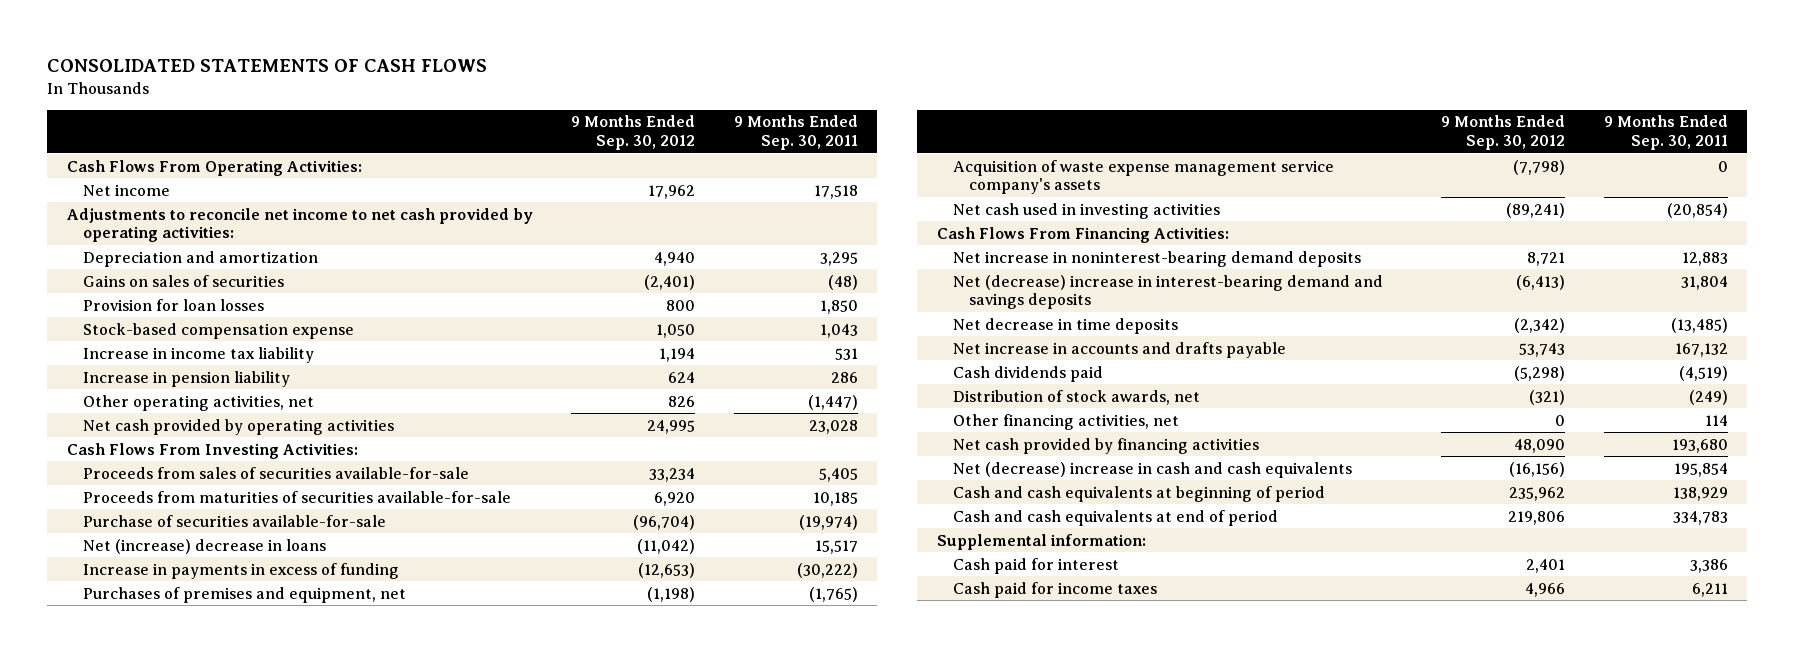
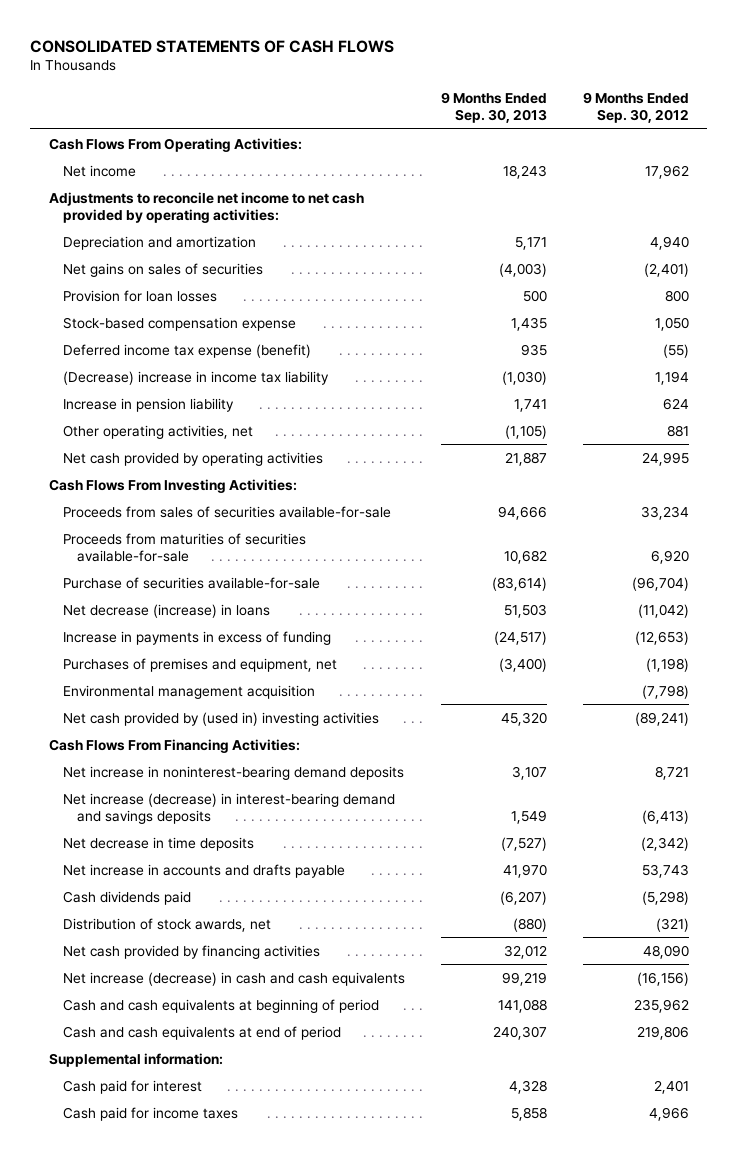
- | 9 Months Ended Sep. 30, 2012 | 9 Months Ended Sep. 30, 2011
+ | 9 Months Ended Sep. 30, 2013 | 9 Months Ended Sep. 30, 2012
- Gains on sales of securities | (2,401) | (48)
+ Net gains on sales of securities | (4,003) | (2,401)
- Increase in income tax liability | 1,194 | 531
+ Deferred income tax expense (benefit) | 935 | (55)
+ (Decrease) increase in income tax liability | (1,030) | 1,194
- Other operating activities, net | 826 | (1,447)
+ Other operating activities, net | (1,105) | 881
- Net (increase) decrease in loans | (11,042) | 15,517
+ Net decrease (increase) in loans | 51,503 | (11,042)
- Acquisition of waste expense management service company's assets | (7,798) | 0
- Net cash used in investing activities | (89,241) | (20,854)
+ Environmental management acquisition | | (7,798)
+ Net cash provided by (used in) investing activities | 45,320 | (89,241)
- Net (decrease) increase in interest-bearing demand and savings deposits | (6,413) | 31,804
+ Net increase (decrease) in interest-bearing demand and savings deposits | 1,549 | (6,413)
- Other financing activities, net | 0 | 114
- Net (decrease) increase in cash and cash equivalents | (16,156) | 195,854
+ Net increase (decrease) in cash and cash equivalents | 99,219 | (16,156)

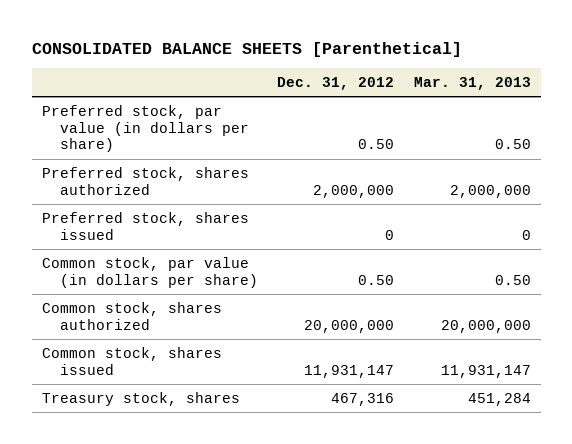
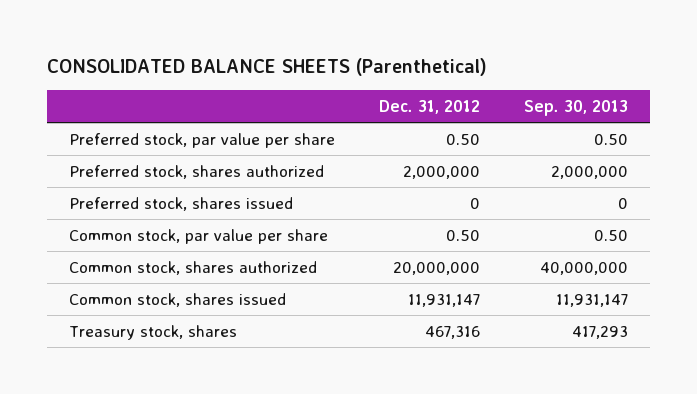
- CONSOLIDATED BALANCE SHEETS [Parenthetical]
+ CONSOLIDATED BALANCE SHEETS (Parenthetical)
- | Dec. 31, 2012 | Mar. 31, 2013
+ | Dec. 31, 2012 | Sep. 30, 2013
- Preferred stock, par value (in dollars per share) | 0.50 | 0.50
+ Preferred stock, par value per share | 0.50 | 0.50
- Common stock, par value (in dollars per share) | 0.50 | 0.50
+ Common stock, par value per share | 0.50 | 0.50

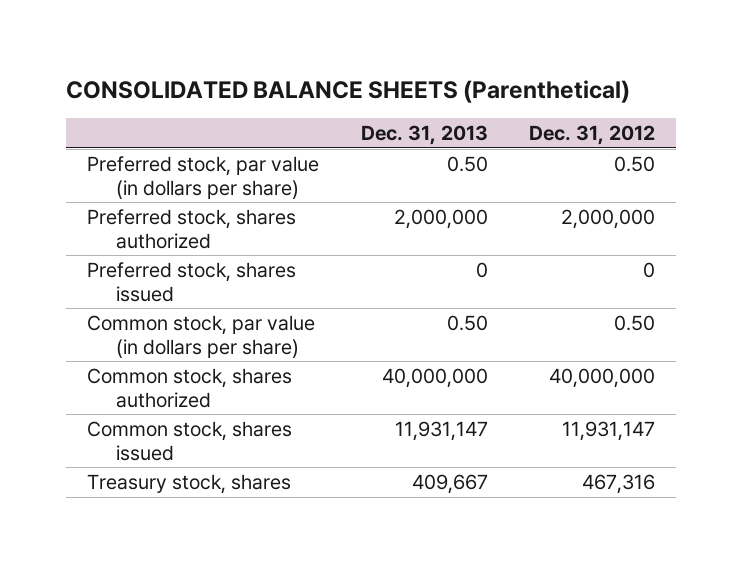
- | Dec. 31, 2012 | Sep. 30, 2013
+ | Dec. 31, 2013 | Dec. 31, 2012
- Preferred stock, par value per share | 0.50 | 0.50
+ Preferred stock, par value (in dollars per share) | 0.50 | 0.50
- Common stock, par value per share | 0.50 | 0.50
- Common stock, shares authorized | 20,000,000 | 40,000,000
+ Common stock, par value (in dollars per share) | 0.50 | 0.50
+ Common stock, shares authorized | 40,000,000 | 40,000,000

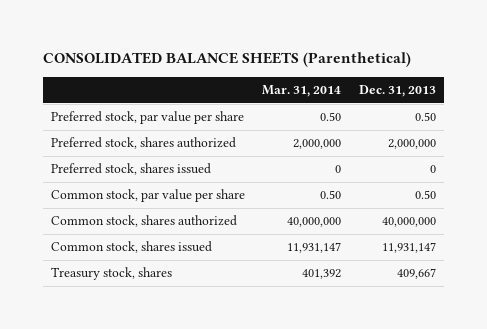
- | Dec. 31, 2013 | Dec. 31, 2012
+ | Mar. 31, 2014 | Dec. 31, 2013
- Preferred stock, par value (in dollars per share) | 0.50 | 0.50
+ Preferred stock, par value per share | 0.50 | 0.50
- Common stock, par value (in dollars per share) | 0.50 | 0.50
+ Common stock, par value per share | 0.50 | 0.50

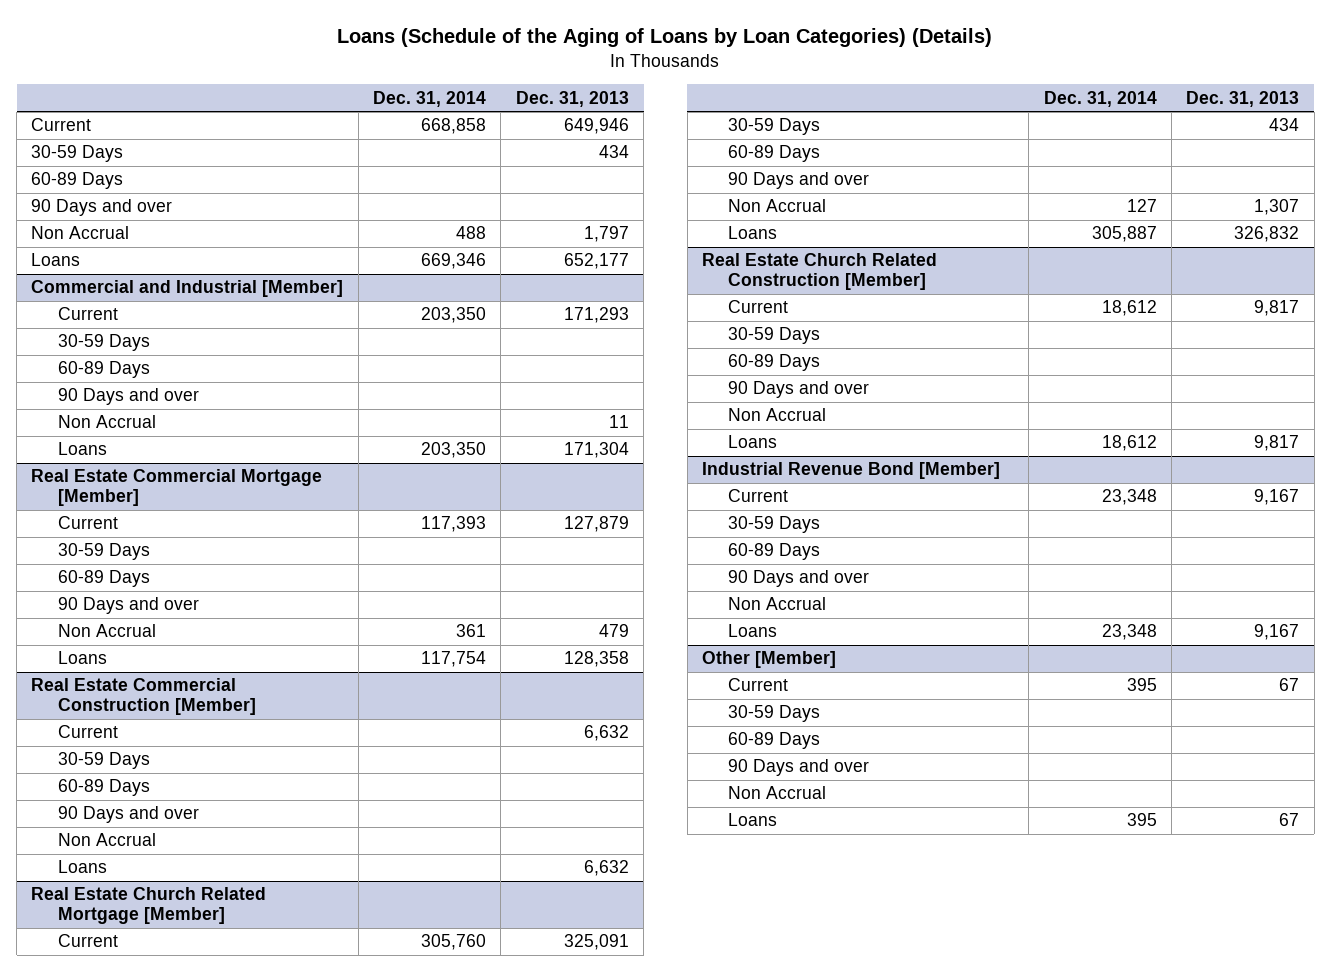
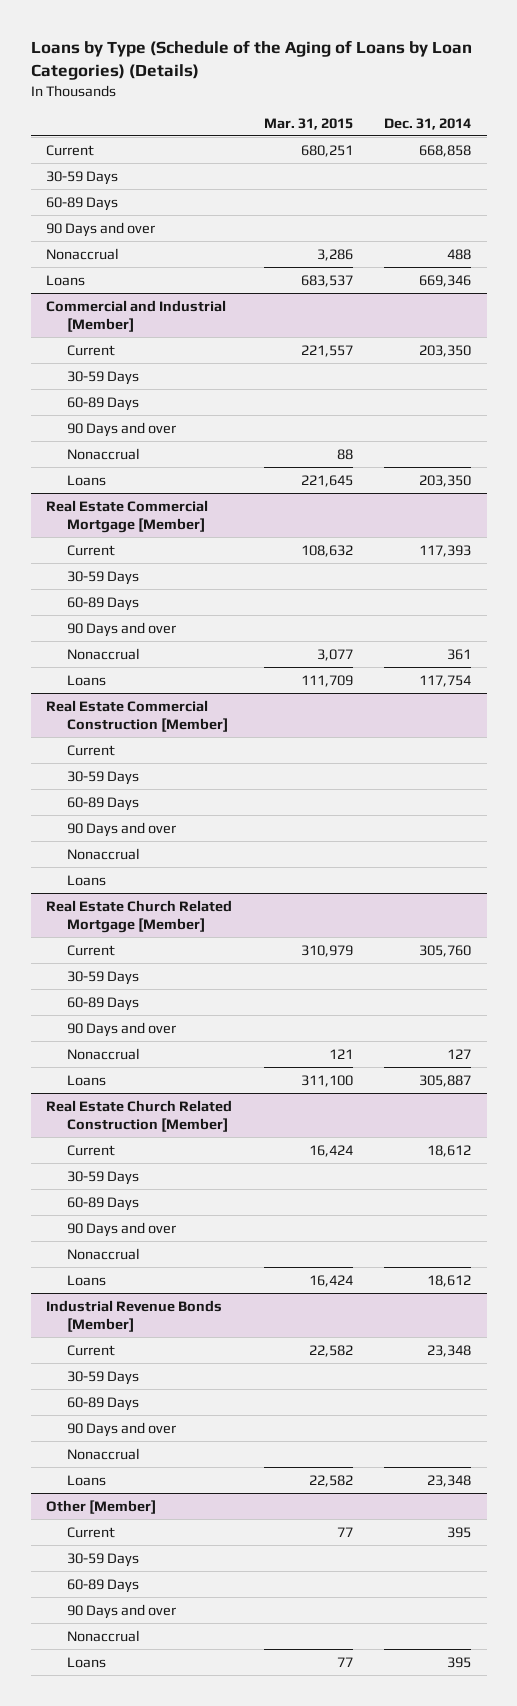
- Loans (Schedule of the Aging of Loans by Loan Categories) (Details)
+ Loans by Type (Schedule of the Aging of Loans by Loan Categories) (Details)
- | Dec. 31, 2014 | Dec. 31, 2013
+ | Mar. 31, 2015 | Dec. 31, 2014
- Non Accrual | 488 | 1,797
+ Nonaccrual | 3,286 | 488
@ Commercial and Industrial [Member]
- Non Accrual | | 11
+ Nonaccrual | 88 |
@ Real Estate Commercial Mortgage [Member]
- Non Accrual | 361 | 479
+ Nonaccrual | 3,077 | 361
@ Real Estate Commercial Construction [Member]
- Non Accrual
+ Nonaccrual
@ Real Estate Church Related Mortgage [Member]
- Non Accrual | 127 | 1,307
+ Nonaccrual | 121 | 127
@ Real Estate Church Related Construction [Member]
- Non Accrual
+ Nonaccrual
- Industrial Revenue Bond [Member]
+ Industrial Revenue Bonds [Member]
- Non Accrual
+ Nonaccrual
@ Other [Member]
- Non Accrual
+ Nonaccrual

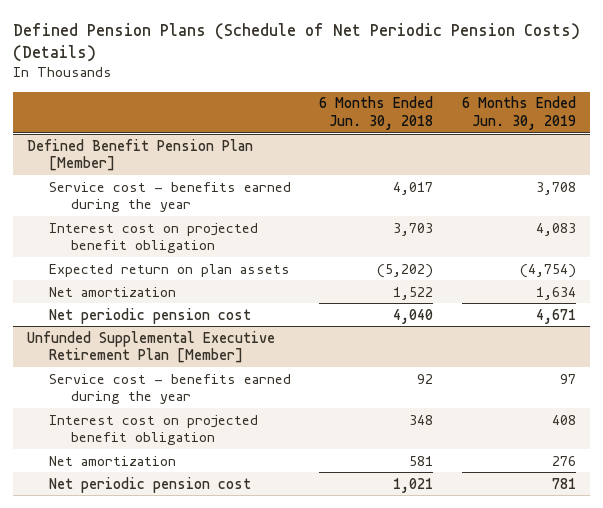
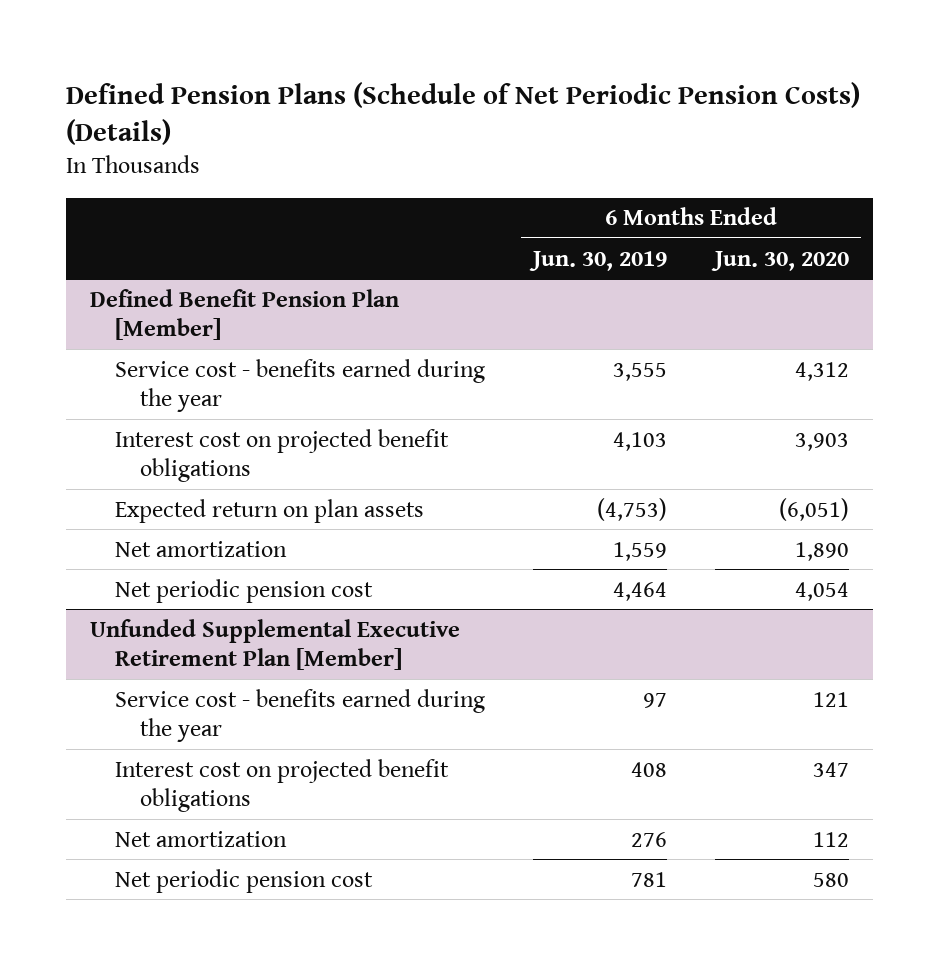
- | 6 Months Ended Jun. 30, 2018 | 6 Months Ended Jun. 30, 2019
+ | 6 Months Ended Jun. 30, 2019 | 6 Months Ended Jun. 30, 2020
@ Defined Benefit Pension Plan [Member]
- Service cost - benefits earned during the year | 4,017 | 3,708
- Interest cost on projected benefit obligation | 3,703 | 4,083
- Expected return on plan assets | (5,202) | (4,754)
- Net amortization | 1,522 | 1,634
- Net periodic pension cost | 4,040 | 4,671
+ Service cost - benefits earned during the year | 3,555 | 4,312
+ Interest cost on projected benefit obligations | 4,103 | 3,903
+ Expected return on plan assets | (4,753) | (6,051)
+ Net amortization | 1,559 | 1,890
+ Net periodic pension cost | 4,464 | 4,054
@ Unfunded Supplemental Executive Retirement Plan [Member]
- Interest cost on projected benefit obligation | 348 | 408
+ Interest cost on projected benefit obligations | 408 | 347

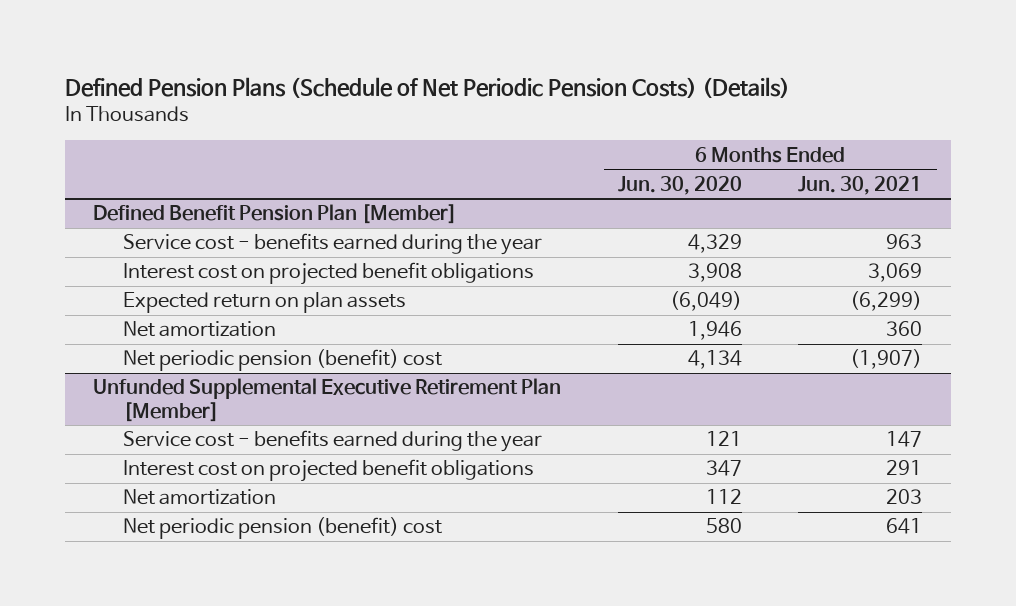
- | 6 Months Ended Jun. 30, 2019 | 6 Months Ended Jun. 30, 2020
+ | 6 Months Ended Jun. 30, 2020 | 6 Months Ended Jun. 30, 2021
@ Defined Benefit Pension Plan [Member]
- Service cost - benefits earned during the year | 3,555 | 4,312
- Interest cost on projected benefit obligations | 4,103 | 3,903
- Expected return on plan assets | (4,753) | (6,051)
- Net amortization | 1,559 | 1,890
- Net periodic pension cost | 4,464 | 4,054
+ Service cost - benefits earned during the year | 4,329 | 963
+ Interest cost on projected benefit obligations | 3,908 | 3,069
+ Expected return on plan assets | (6,049) | (6,299)
+ Net amortization | 1,946 | 360
+ Net periodic pension (benefit) cost | 4,134 | (1,907)
@ Unfunded Supplemental Executive Retirement Plan [Member]
- Net periodic pension cost | 781 | 580
+ Net periodic pension (benefit) cost | 580 | 641

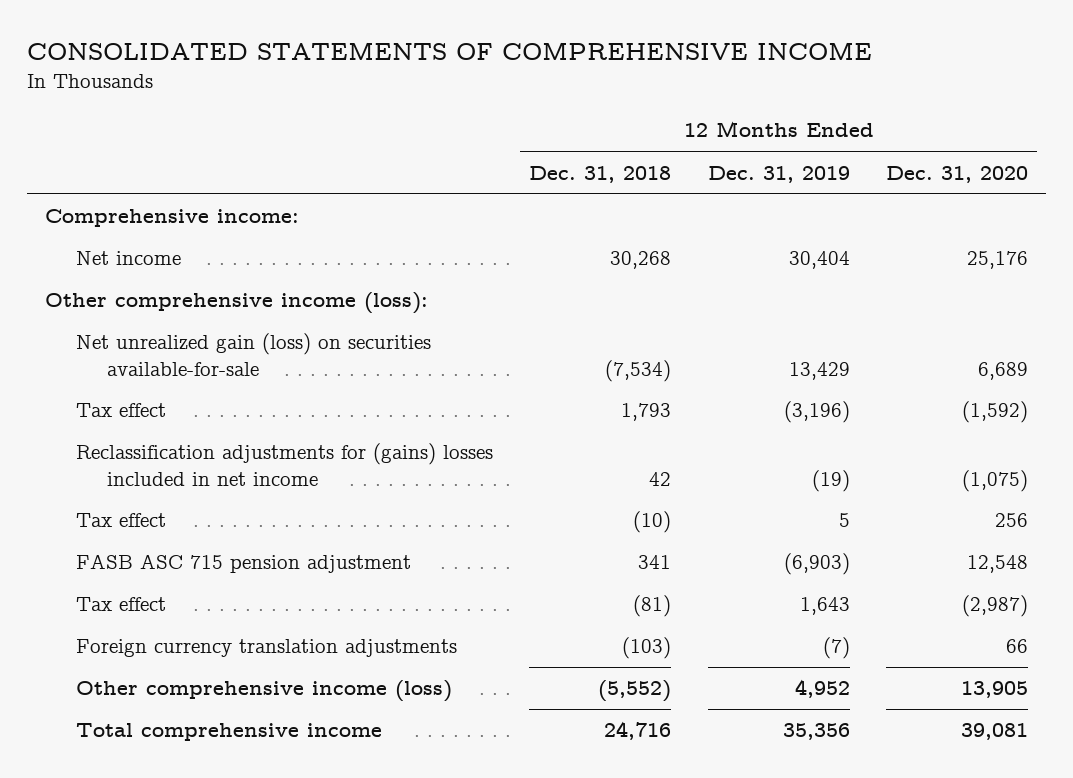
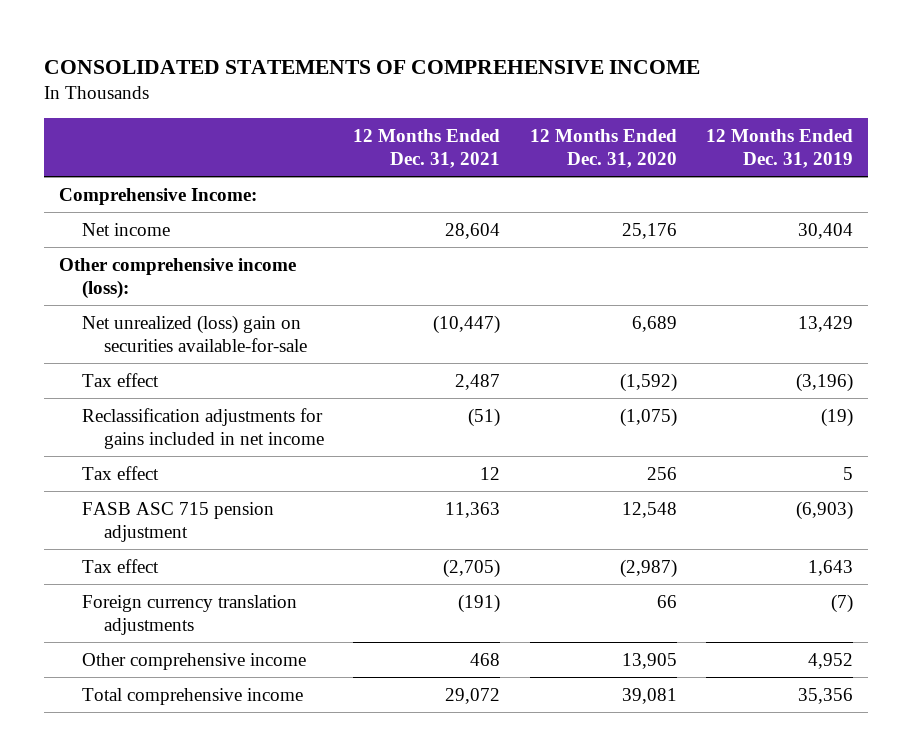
- | 12 Months Ended Dec. 31, 2018 | 12 Months Ended Dec. 31, 2019 | 12 Months Ended Dec. 31, 2020
+ | 12 Months Ended Dec. 31, 2021 | 12 Months Ended Dec. 31, 2020 | 12 Months Ended Dec. 31, 2019
- Comprehensive income:
+ Comprehensive Income:
- Net unrealized gain (loss) on securities available-for-sale | (7,534) | 13,429 | 6,689
+ Net unrealized (loss) gain on securities available-for-sale | (10,447) | 6,689 | 13,429
- Reclassification adjustments for (gains) losses included in net income | 42 | (19) | (1,075)
+ Reclassification adjustments for gains included in net income | (51) | (1,075) | (19)
- Other comprehensive income (loss) | (5,552) | 4,952 | 13,905
+ Other comprehensive income | 468 | 13,905 | 4,952

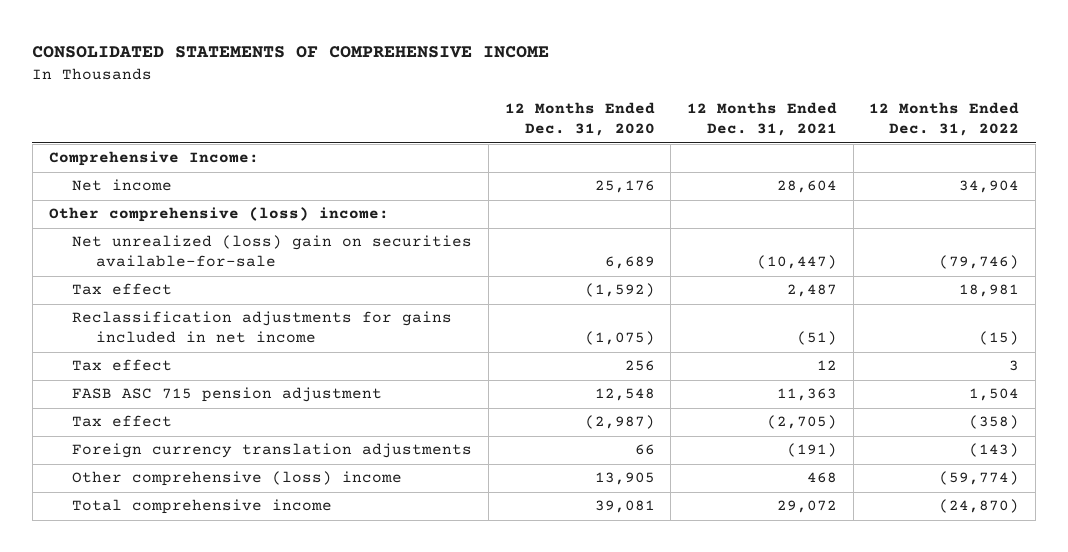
- | 12 Months Ended Dec. 31, 2021 | 12 Months Ended Dec. 31, 2020 | 12 Months Ended Dec. 31, 2019
+ | 12 Months Ended Dec. 31, 2020 | 12 Months Ended Dec. 31, 2021 | 12 Months Ended Dec. 31, 2022
- Other comprehensive income (loss):
+ Other comprehensive (loss) income:
- Other comprehensive income | 468 | 13,905 | 4,952
+ Other comprehensive (loss) income | 13,905 | 468 | (59,774)

